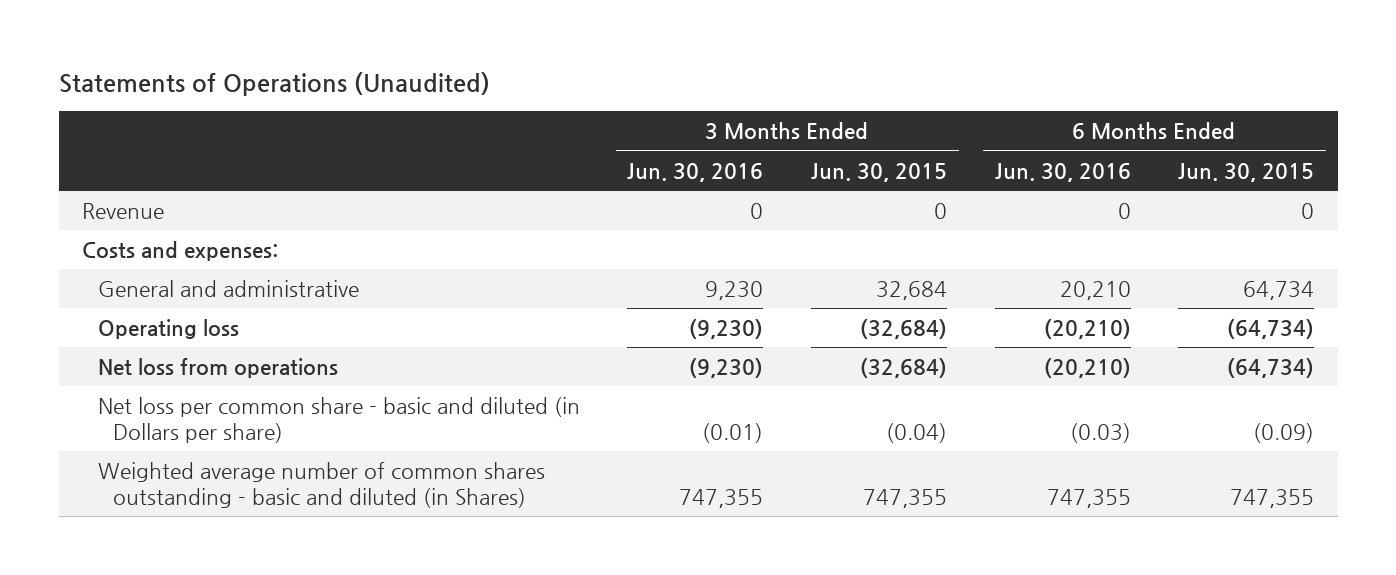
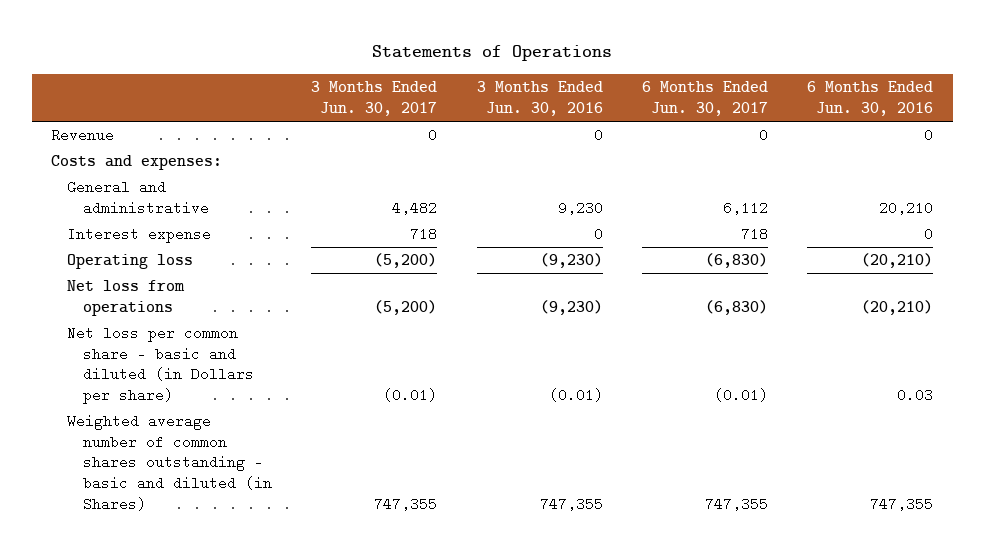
- Statements of Operations (Unaudited)
+ Statements of Operations
- | 3 Months Ended Jun. 30, 2016 | 3 Months Ended Jun. 30, 2015 | 6 Months Ended Jun. 30, 2016 | 6 Months Ended Jun. 30, 2015
+ | 3 Months Ended Jun. 30, 2017 | 3 Months Ended Jun. 30, 2016 | 6 Months Ended Jun. 30, 2017 | 6 Months Ended Jun. 30, 2016
+ Interest expense | 718 | 0 | 718 | 0
- Net loss per common share - basic and diluted (in Dollars per share) | (0.01) | (0.04) | (0.03) | (0.09)
+ Net loss per common share - basic and diluted (in Dollars per share) | (0.01) | (0.01) | (0.01) | 0.03

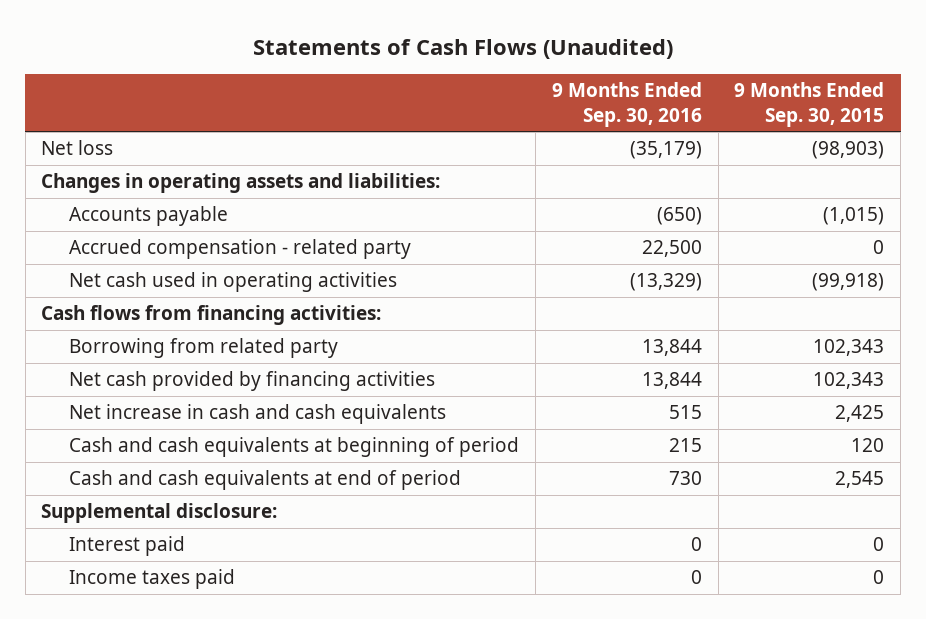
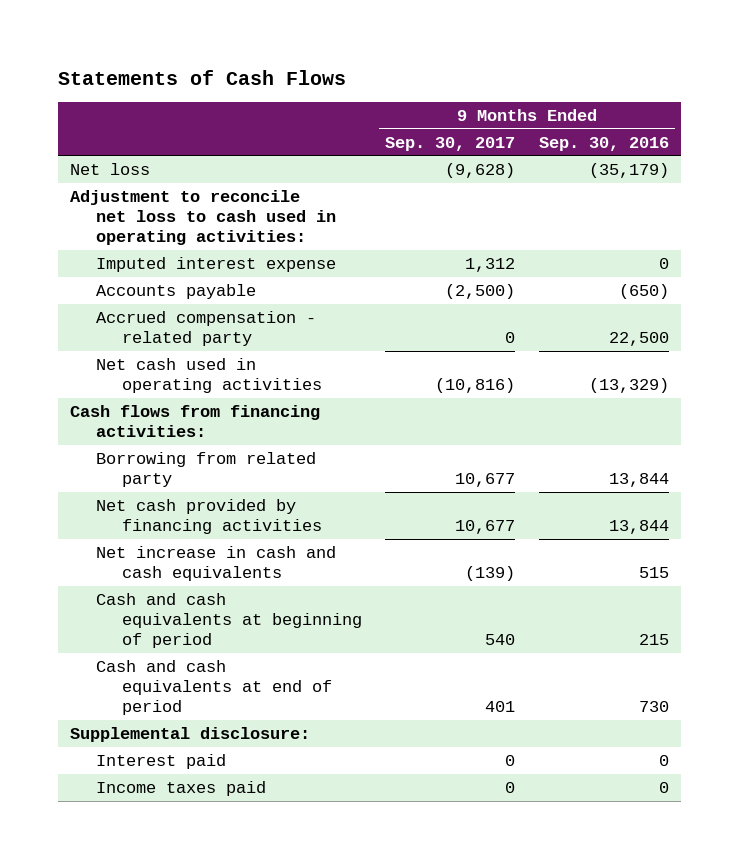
- Statements of Cash Flows (Unaudited)
+ Statements of Cash Flows
- | 9 Months Ended Sep. 30, 2016 | 9 Months Ended Sep. 30, 2015
+ | 9 Months Ended Sep. 30, 2017 | 9 Months Ended Sep. 30, 2016
- Changes in operating assets and liabilities:
+ Adjustment to reconcile net loss to cash used in operating activities:
+ Imputed interest expense | 1,312 | 0

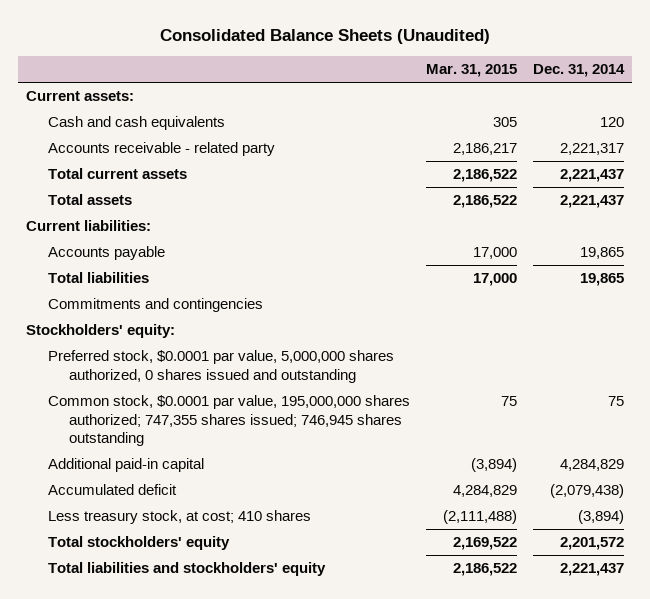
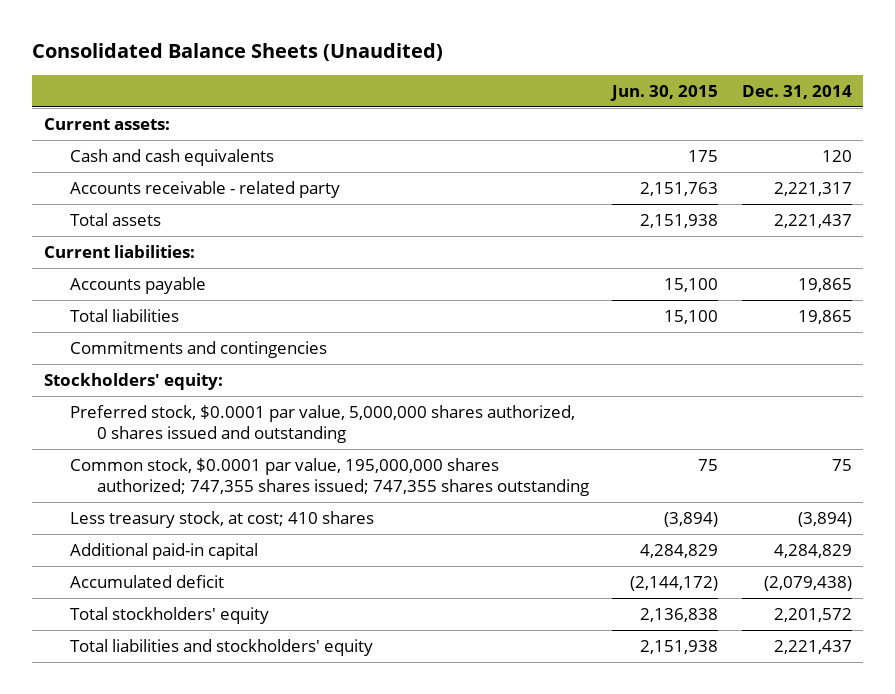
- | Mar. 31, 2015 | Dec. 31, 2014
+ | Jun. 30, 2015 | Dec. 31, 2014
- Total current assets | 2,186,522 | 2,221,437
- Common stock, $0.0001 par value, 195,000,000 shares authorized; 747,355 shares issued; 746,945 shares outstanding | 75 | 75
+ Common stock, $0.0001 par value, 195,000,000 shares authorized; 747,355 shares issued; 747,355 shares outstanding | 75 | 75
moved up: Less treasury stock, at cost; 410 shares | (3,894) | (3,894)

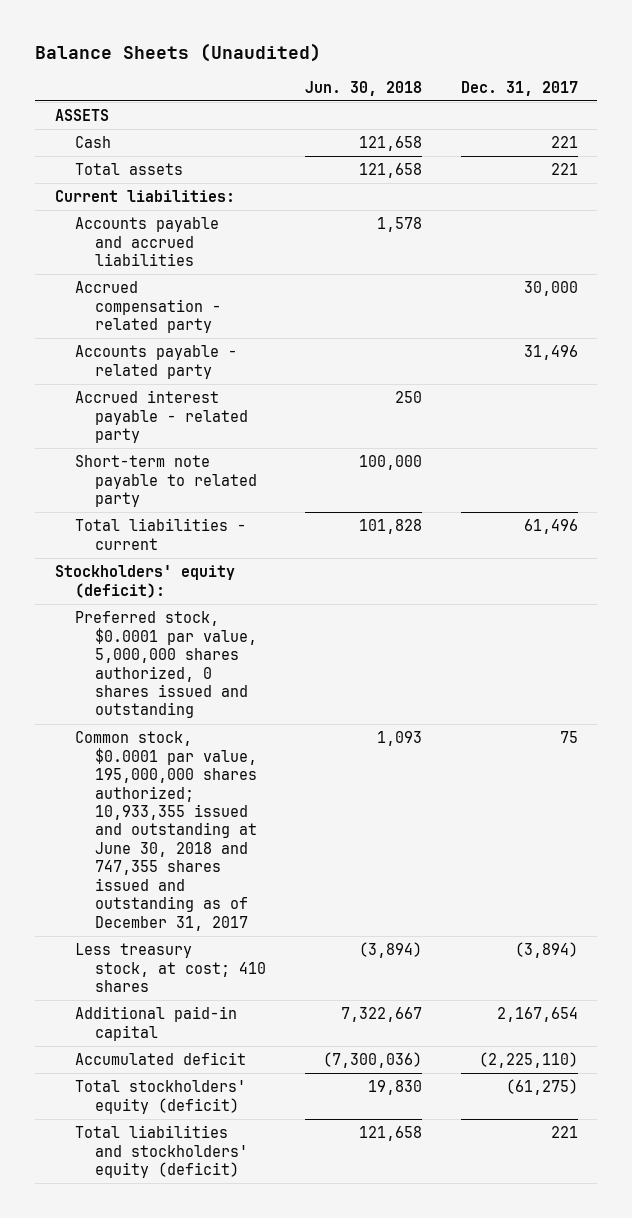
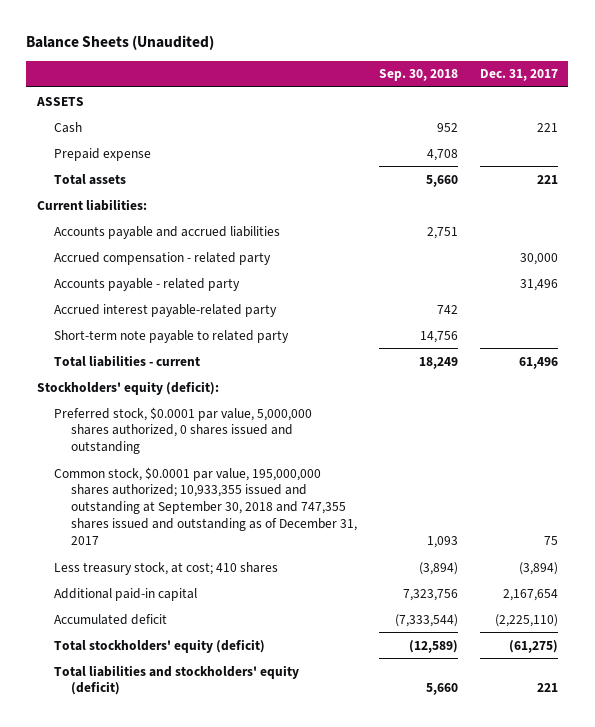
- | Jun. 30, 2018 | Dec. 31, 2017
+ | Sep. 30, 2018 | Dec. 31, 2017
+ Prepaid expense | 4,708 |
- Accrued interest payable - related party | 250 |
+ Accrued interest payable-related party | 742 |
- Common stock, $0.0001 par value, 195,000,000 shares authorized; 10,933,355 issued and outstanding at June 30, 2018 and 747,355 shares issued and outstanding as of December 31, 2017 | 1,093 | 75
+ Common stock, $0.0001 par value, 195,000,000 shares authorized; 10,933,355 issued and outstanding at September 30, 2018 and 747,355 shares issued and outstanding as of December 31, 2017 | 1,093 | 75

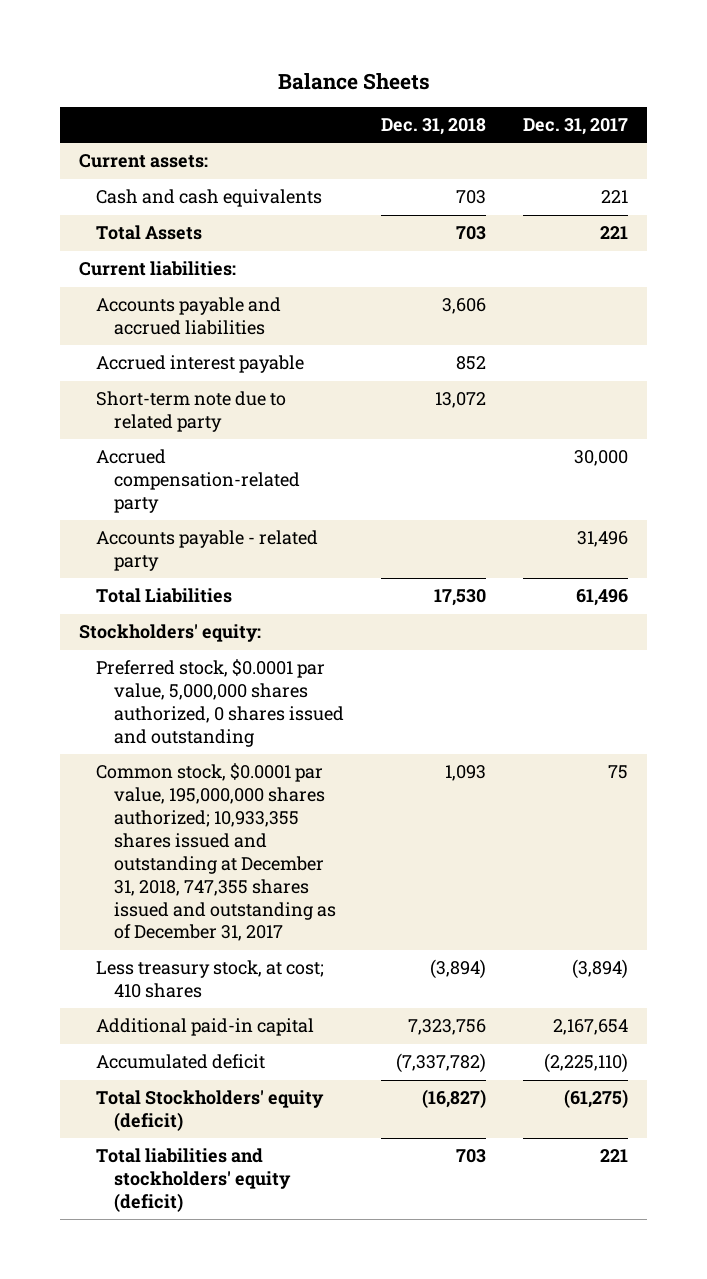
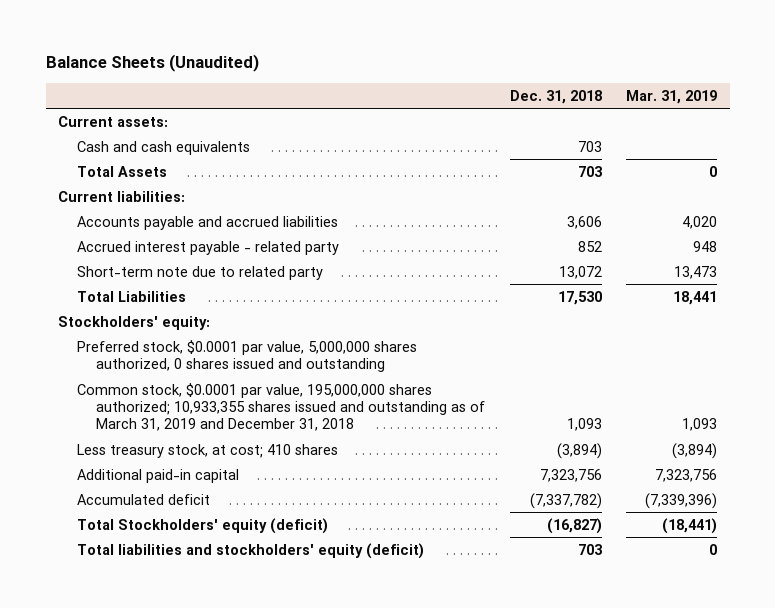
- Balance Sheets
+ Balance Sheets (Unaudited)
- | Dec. 31, 2018 | Dec. 31, 2017
+ | Dec. 31, 2018 | Mar. 31, 2019
- Accrued interest payable | 852 |
+ Accrued interest payable - related party | 852 | 948
- Accrued compensation-related party | | 30,000
- Accounts payable - related party | | 31,496
- Common stock, $0.0001 par value, 195,000,000 shares authorized; 10,933,355 shares issued and outstanding at December 31, 2018, 747,355 shares issued and outstanding as of December 31, 2017 | 1,093 | 75
+ Common stock, $0.0001 par value, 195,000,000 shares authorized; 10,933,355 shares issued and outstanding as of March 31, 2019 and December 31, 2018 | 1,093 | 1,093

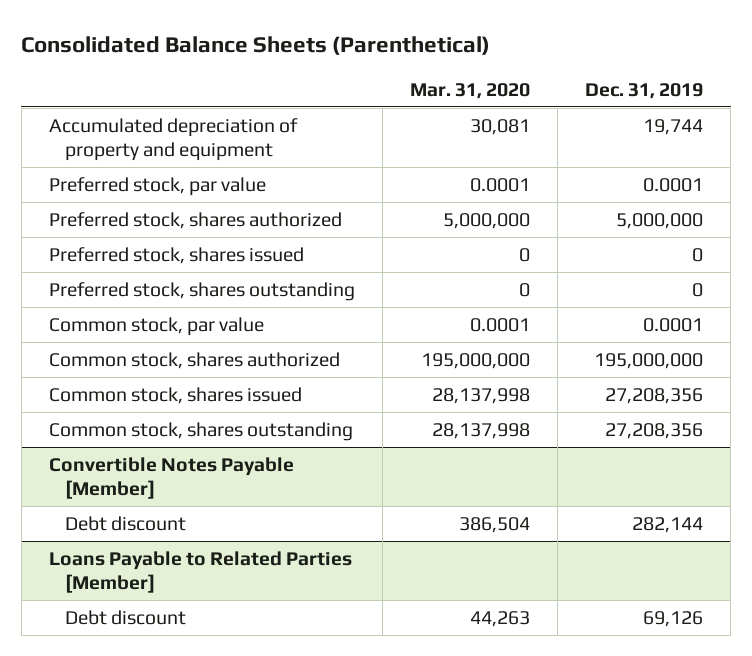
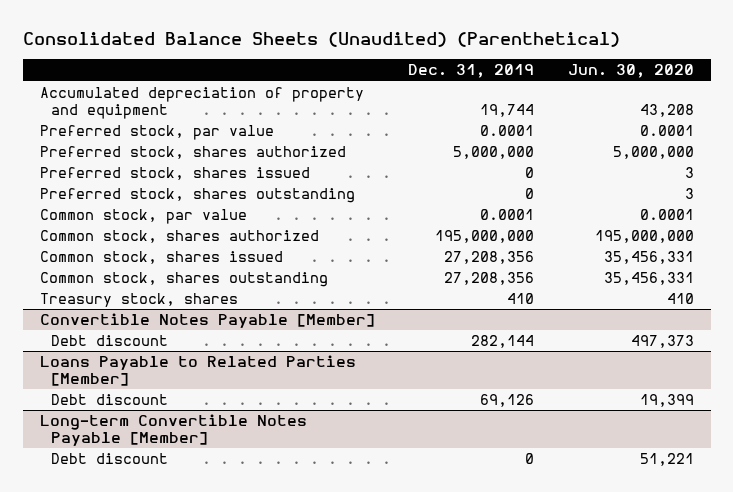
- Consolidated Balance Sheets (Parenthetical)
+ Consolidated Balance Sheets (Unaudited) (Parenthetical)
- | Mar. 31, 2020 | Dec. 31, 2019
+ | Dec. 31, 2019 | Jun. 30, 2020
+ Treasury stock, shares | 410 | 410
+ Long-term Convertible Notes Payable [Member]
+ Debt discount | 0 | 51,221

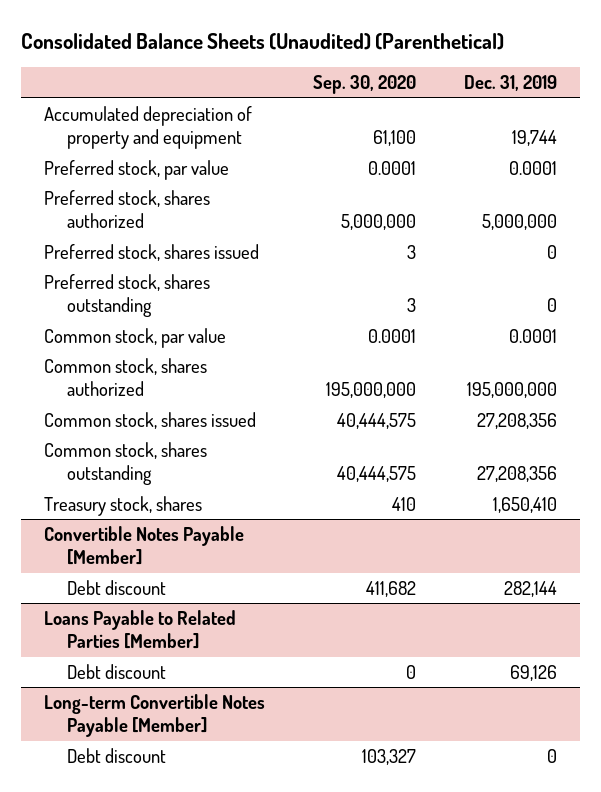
- | Dec. 31, 2019 | Jun. 30, 2020
+ | Sep. 30, 2020 | Dec. 31, 2019
- Treasury stock, shares | 410 | 410
+ Treasury stock, shares | 410 | 1,650,410

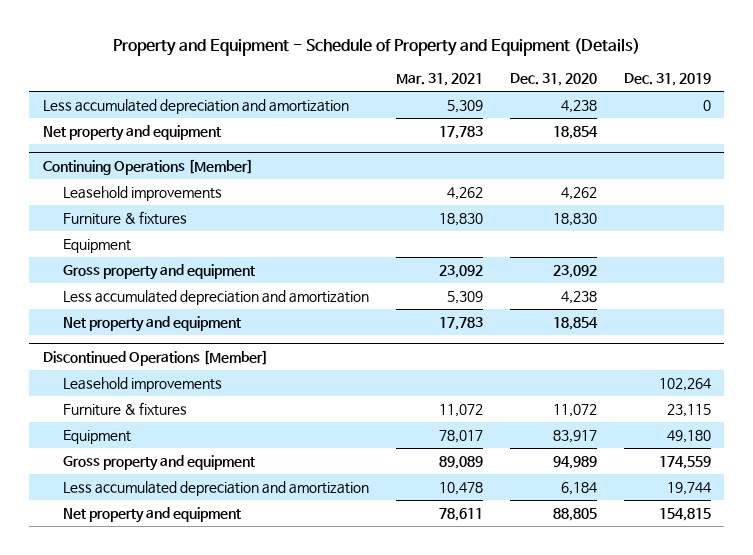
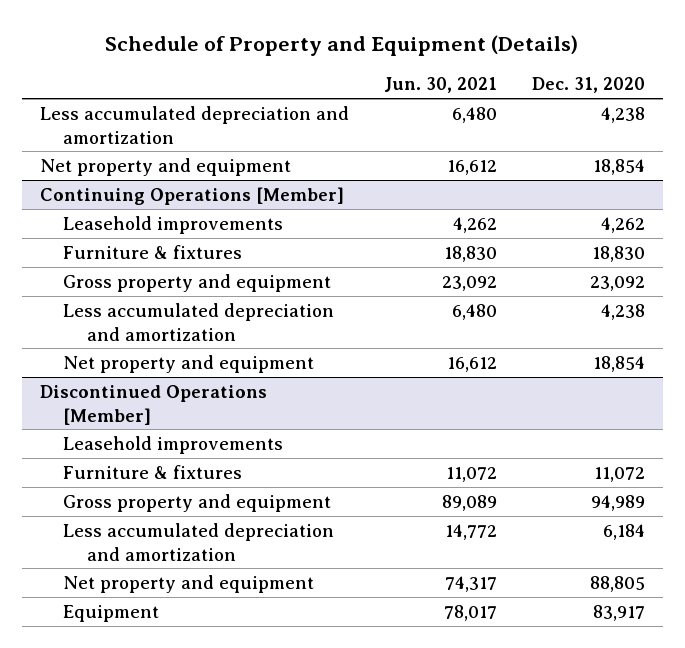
- Property and Equipment - Schedule of Property and Equipment (Details)
+ Schedule of Property and Equipment (Details)
- | Mar. 31, 2021 | Dec. 31, 2020 | Dec. 31, 2019
+ | Jun. 30, 2021 | Dec. 31, 2020
@ Continuing Operations [Member]
- Equipment
@ Discontinued Operations [Member]
moved down: Equipment | 78,017 | 83,917

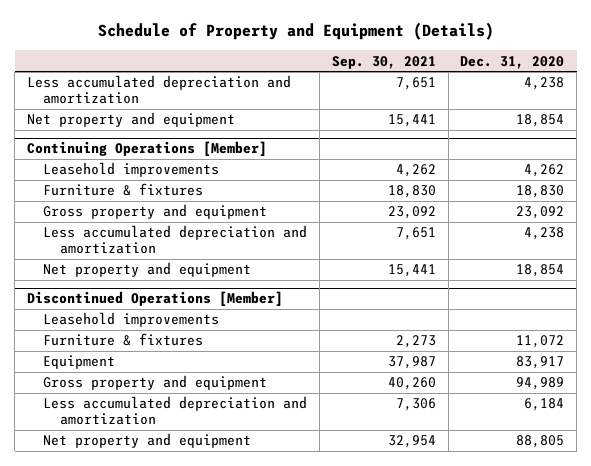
- | Jun. 30, 2021 | Dec. 31, 2020
+ | Sep. 30, 2021 | Dec. 31, 2020
@ Discontinued Operations [Member]
moved up: Equipment | 37,987 | 83,917

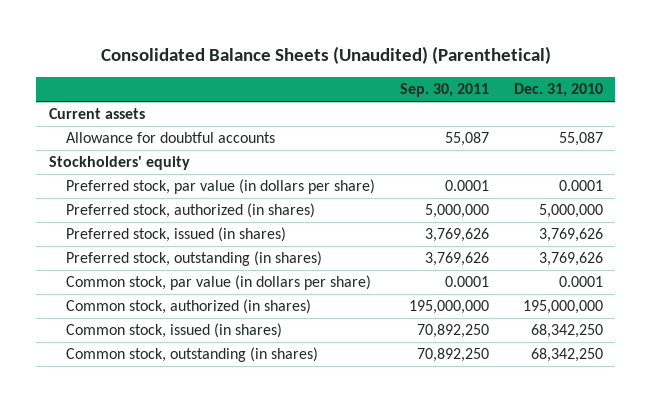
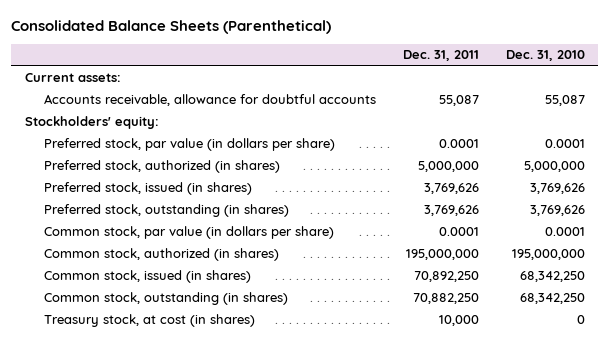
- Consolidated Balance Sheets (Unaudited) (Parenthetical)
+ Consolidated Balance Sheets (Parenthetical)
- | Sep. 30, 2011 | Dec. 31, 2010
+ | Dec. 31, 2011 | Dec. 31, 2010
- Current assets
- Allowance for doubtful accounts | 55,087 | 55,087
- Stockholders' equity
+ Current assets:
+ Accounts receivable, allowance for doubtful accounts | 55,087 | 55,087
+ Stockholders' equity:
+ Treasury stock, at cost (in shares) | 10,000 | 0

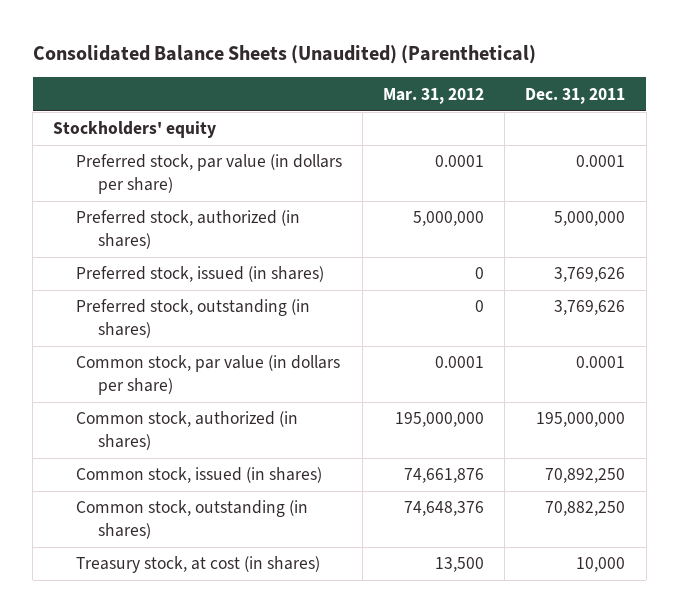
- Consolidated Balance Sheets (Parenthetical)
+ Consolidated Balance Sheets (Unaudited) (Parenthetical)
- | Dec. 31, 2011 | Dec. 31, 2010
+ | Mar. 31, 2012 | Dec. 31, 2011
- Current assets:
- Accounts receivable, allowance for doubtful accounts | 55,087 | 55,087
- Stockholders' equity:
+ Stockholders' equity

